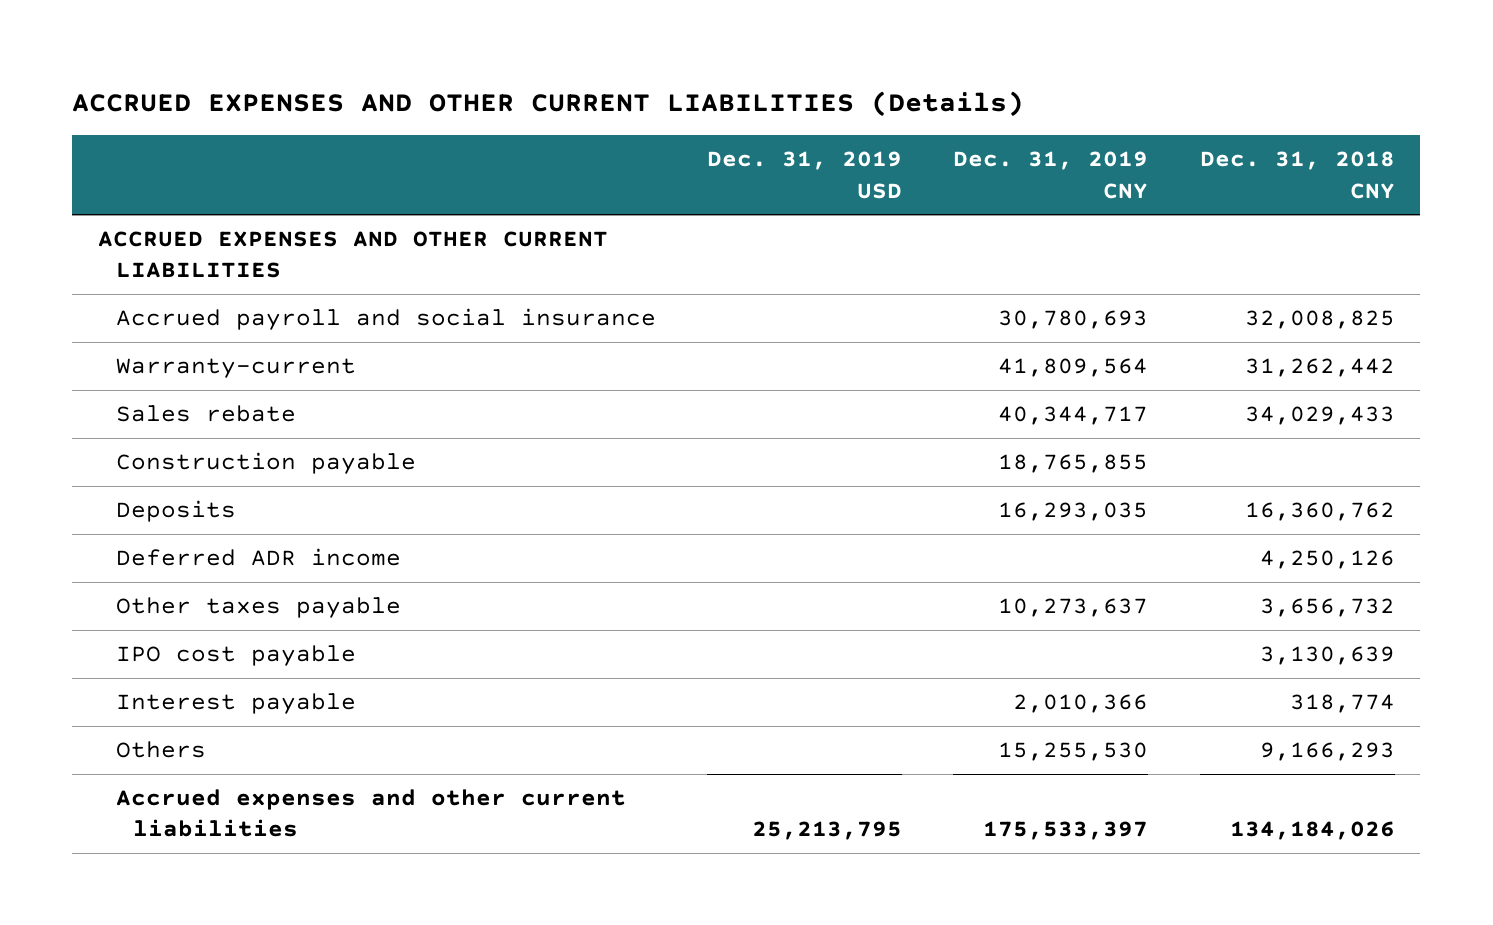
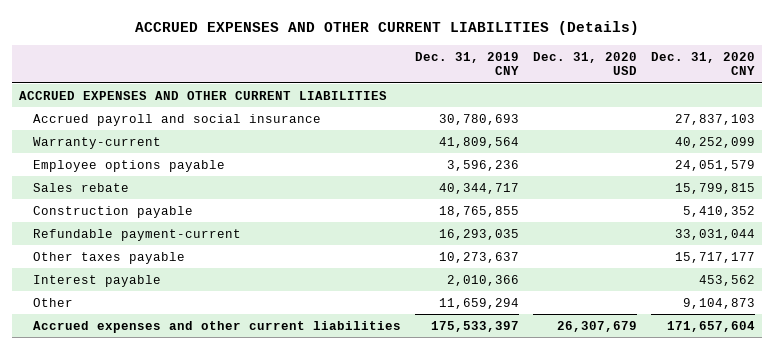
- | Dec. 31, 2019 USD | Dec. 31, 2019 CNY | Dec. 31, 2018 CNY
+ | Dec. 31, 2019 CNY | Dec. 31, 2020 USD | Dec. 31, 2020 CNY
+ Employee options payable | 3,596,236 | | 24,051,579
- Deposits | | 16,293,035 | 16,360,762
- Deferred ADR income | | | 4,250,126
+ Refundable payment-current | 16,293,035 | | 33,031,044
- IPO cost payable | | | 3,130,639
- Others | | 15,255,530 | 9,166,293
+ Other | 11,659,294 | | 9,104,873

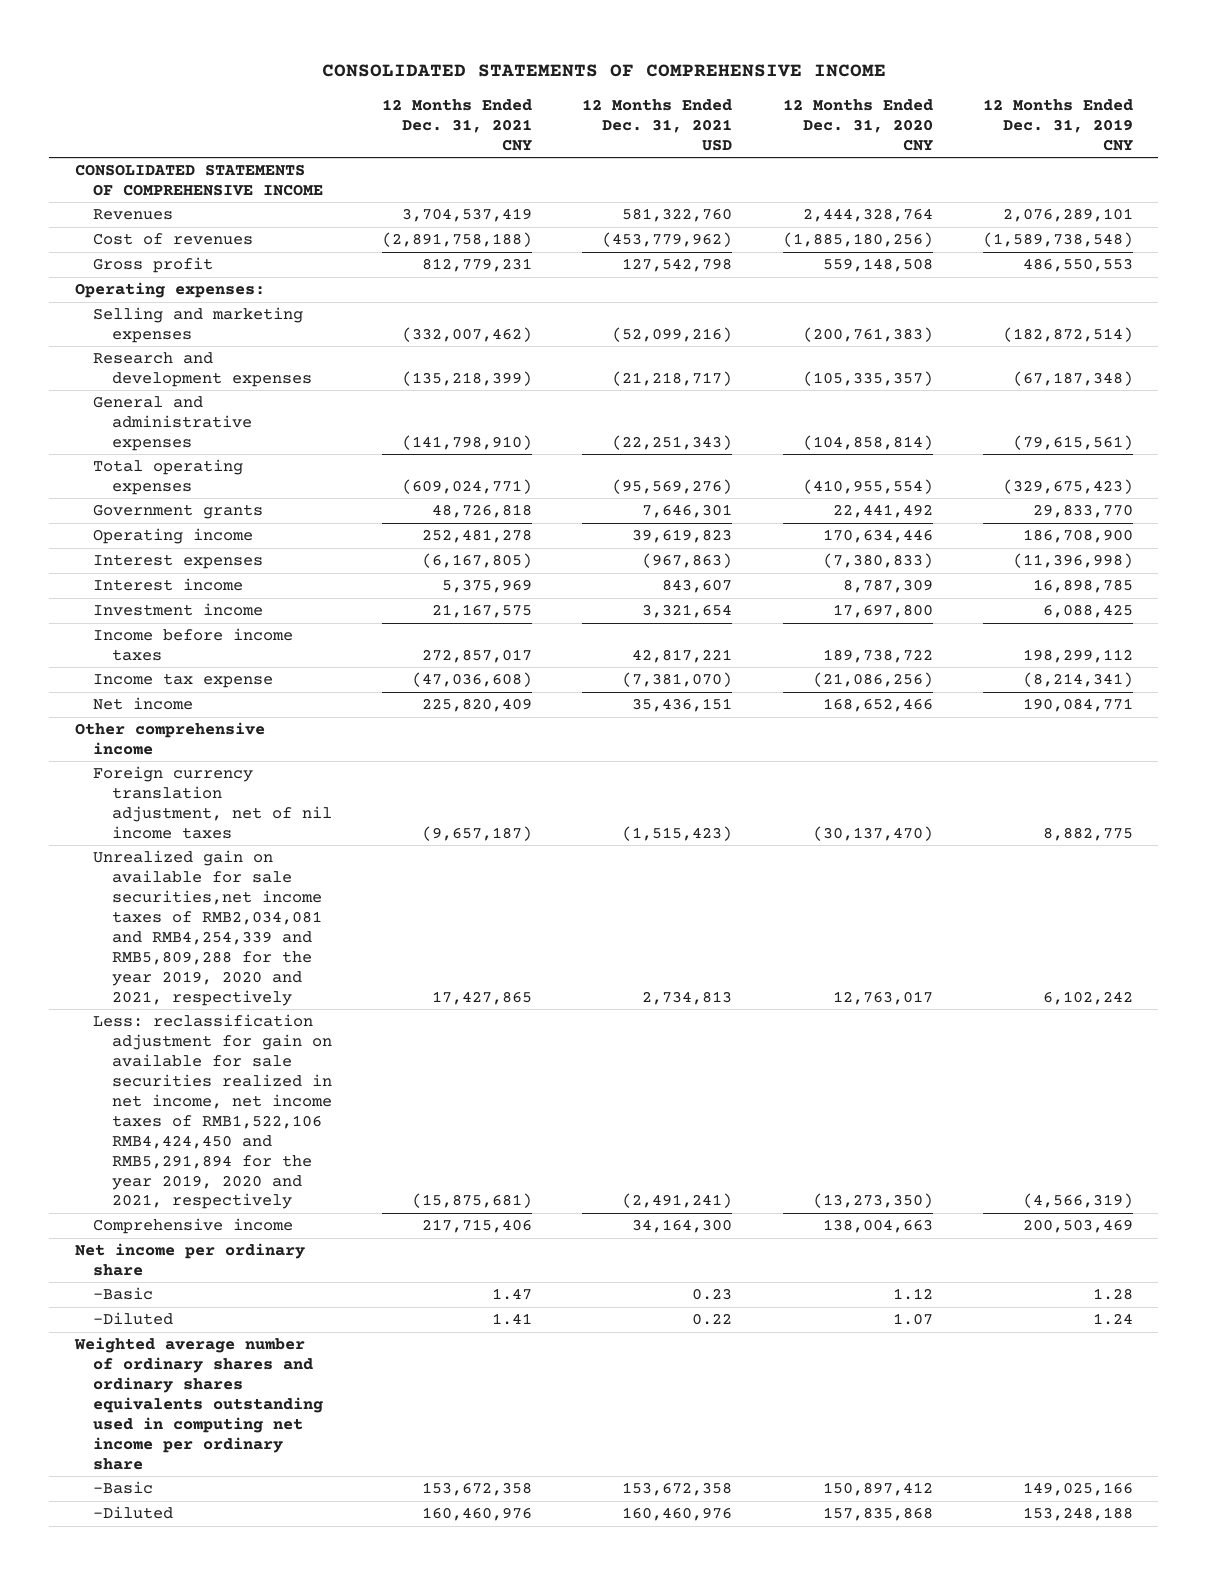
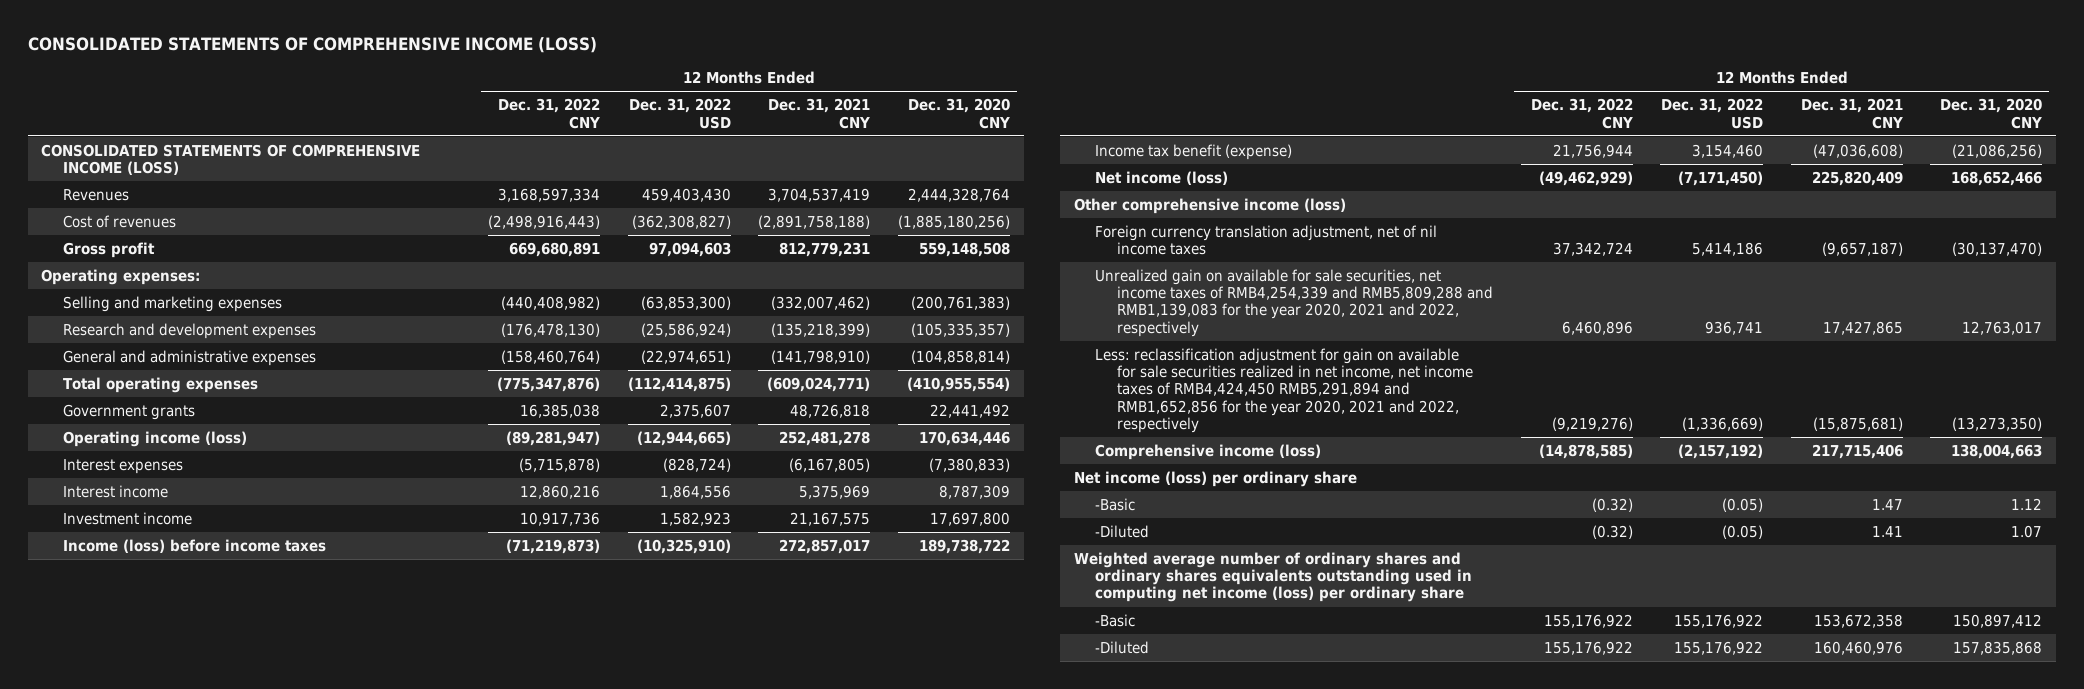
- CONSOLIDATED STATEMENTS OF COMPREHENSIVE INCOME
+ CONSOLIDATED STATEMENTS OF COMPREHENSIVE INCOME (LOSS)
- | 12 Months Ended Dec. 31, 2021 CNY | 12 Months Ended Dec. 31, 2021 USD | 12 Months Ended Dec. 31, 2020 CNY | 12 Months Ended Dec. 31, 2019 CNY
+ | 12 Months Ended Dec. 31, 2022 CNY | 12 Months Ended Dec. 31, 2022 USD | 12 Months Ended Dec. 31, 2021 CNY | 12 Months Ended Dec. 31, 2020 CNY
- CONSOLIDATED STATEMENTS OF COMPREHENSIVE INCOME
+ CONSOLIDATED STATEMENTS OF COMPREHENSIVE INCOME (LOSS)
- Operating income | 252,481,278 | 39,619,823 | 170,634,446 | 186,708,900
+ Operating income (loss) | (89,281,947) | (12,944,665) | 252,481,278 | 170,634,446
- Income before income taxes | 272,857,017 | 42,817,221 | 189,738,722 | 198,299,112
- Income tax expense | (47,036,608) | (7,381,070) | (21,086,256) | (8,214,341)
- Net income | 225,820,409 | 35,436,151 | 168,652,466 | 190,084,771
- Other comprehensive income
+ Income (loss) before income taxes | (71,219,873) | (10,325,910) | 272,857,017 | 189,738,722
+ Income tax benefit (expense) | 21,756,944 | 3,154,460 | (47,036,608) | (21,086,256)
+ Net income (loss) | (49,462,929) | (7,171,450) | 225,820,409 | 168,652,466
+ Other comprehensive income (loss)
- Unrealized gain on available for sale securities,net income taxes of RMB2,034,081 and RMB4,254,339 and RMB5,809,288 for the year 2019, 2020 and 2021, respectively | 17,427,865 | 2,734,813 | 12,763,017 | 6,102,242
- Less: reclassification adjustment for gain on available for sale securities realized in net income, net income taxes of RMB1,522,106 RMB4,424,450 and RMB5,291,894 for the year 2019, 2020 and 2021, respectively | (15,875,681) | (2,491,241) | (13,273,350) | (4,566,319)
- Comprehensive income | 217,715,406 | 34,164,300 | 138,004,663 | 200,503,469
- Net income per ordinary share
+ Unrealized gain on available for sale securities, net income taxes of RMB4,254,339 and RMB5,809,288 and RMB1,139,083 for the year 2020, 2021 and 2022, respectively | 6,460,896 | 936,741 | 17,427,865 | 12,763,017
+ Less: reclassification adjustment for gain on available for sale securities realized in net income, net income taxes of RMB4,424,450 RMB5,291,894 and RMB1,652,856 for the year 2020, 2021 and 2022, respectively | (9,219,276) | (1,336,669) | (15,875,681) | (13,273,350)
+ Comprehensive income (loss) | (14,878,585) | (2,157,192) | 217,715,406 | 138,004,663
+ Net income (loss) per ordinary share
- Weighted average number of ordinary shares and ordinary shares equivalents outstanding used in computing net income per ordinary share
+ Weighted average number of ordinary shares and ordinary shares equivalents outstanding used in computing net income (loss) per ordinary share

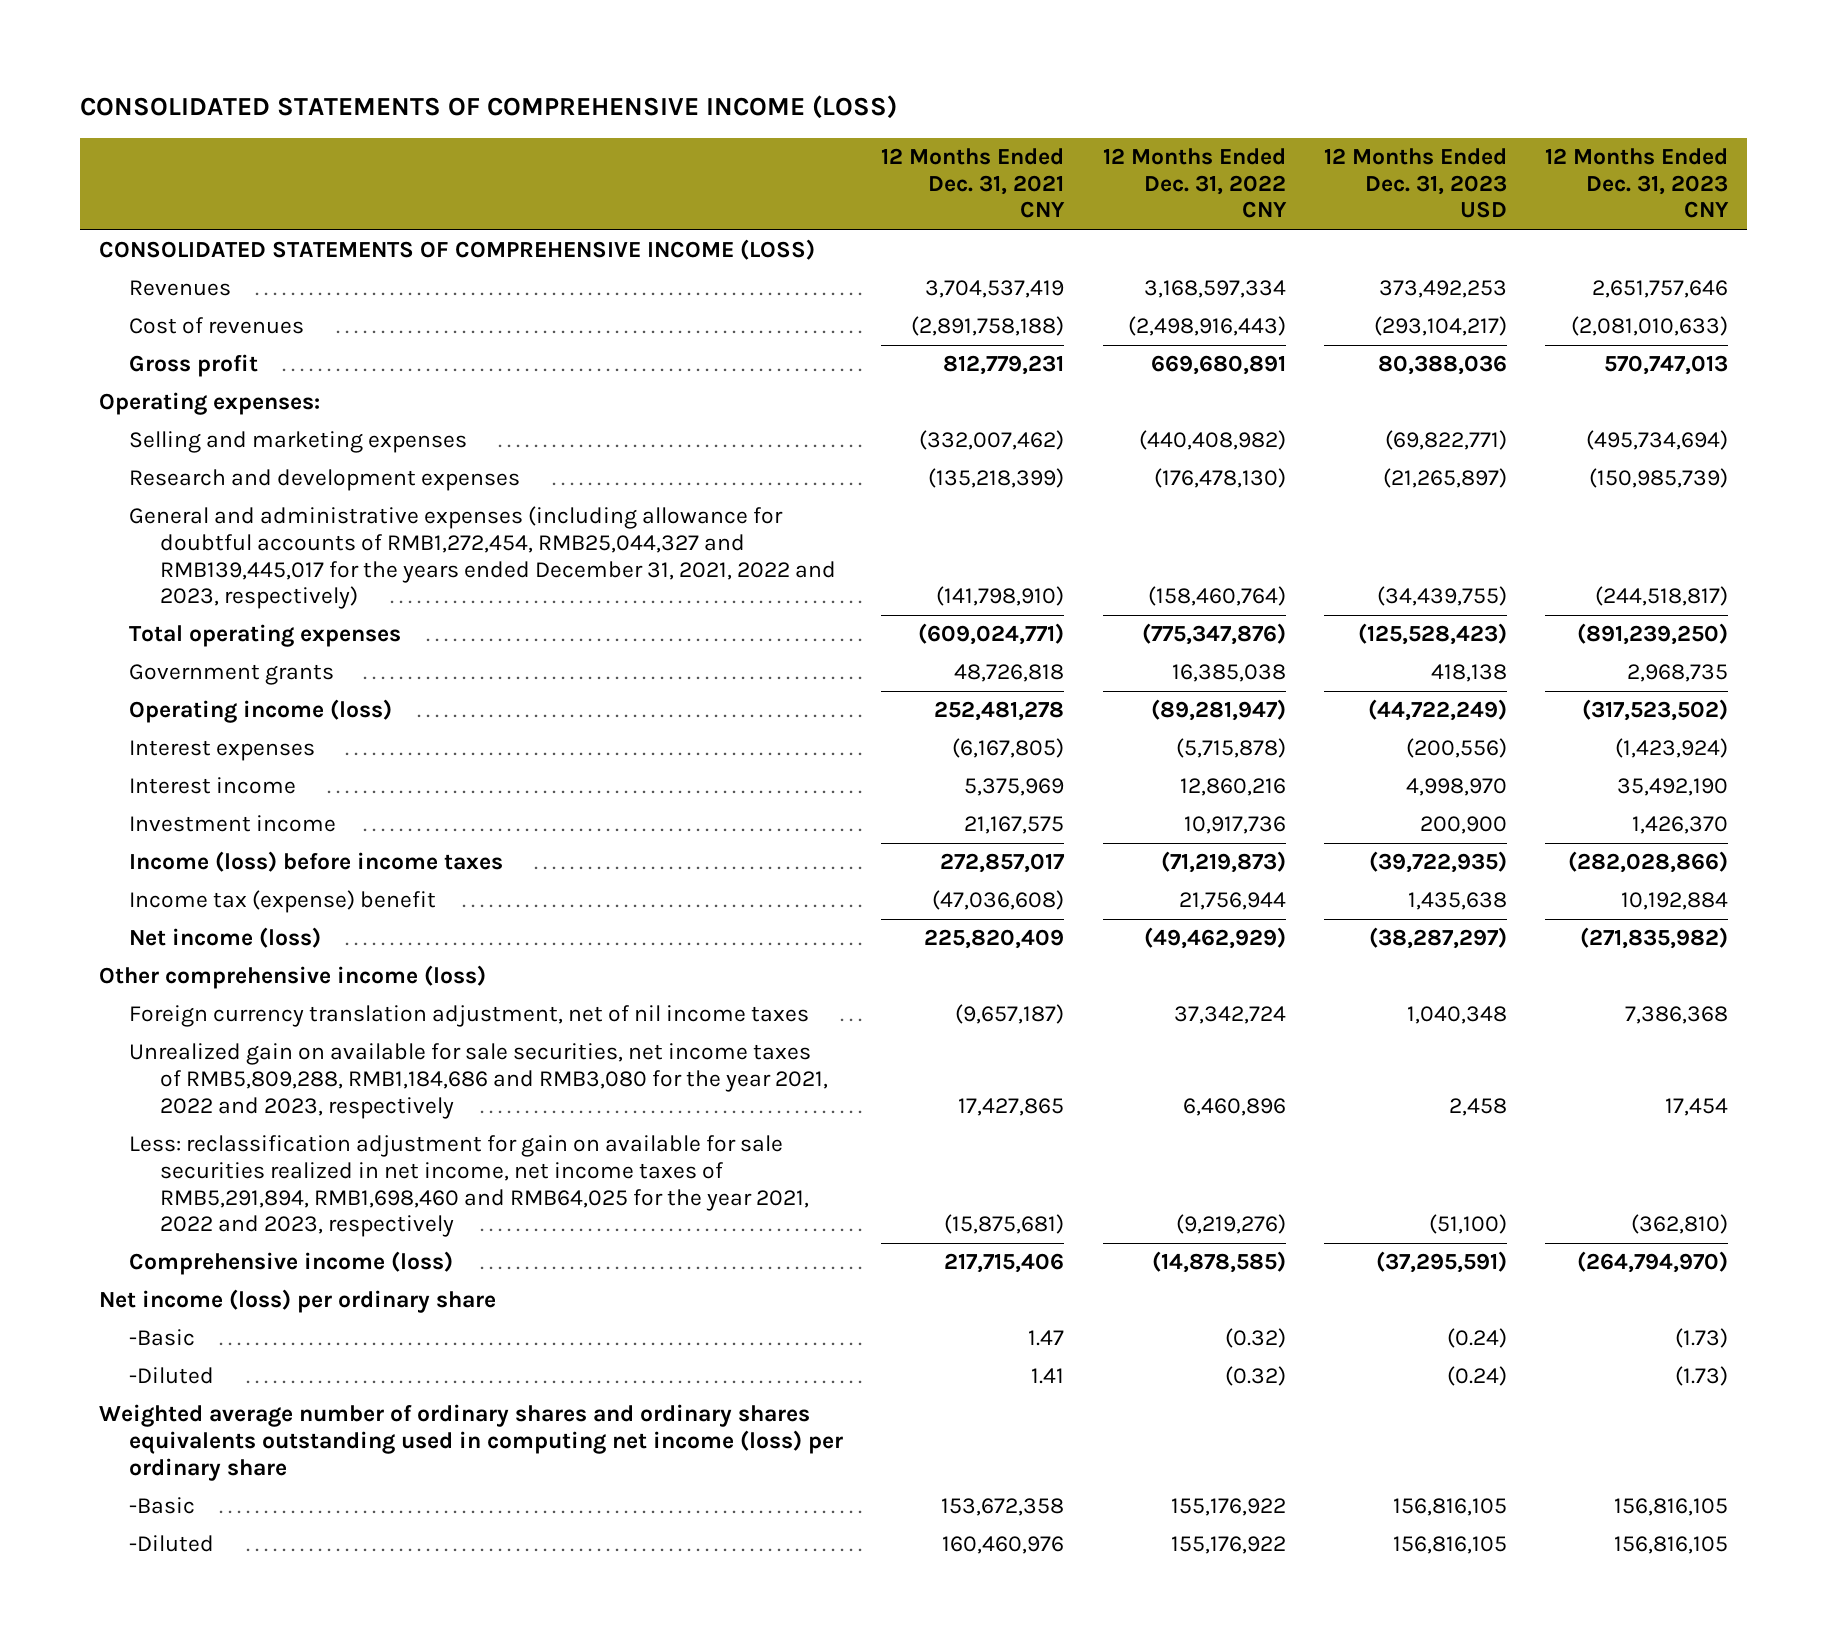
- | 12 Months Ended Dec. 31, 2022 CNY | 12 Months Ended Dec. 31, 2022 USD | 12 Months Ended Dec. 31, 2021 CNY | 12 Months Ended Dec. 31, 2020 CNY
+ | 12 Months Ended Dec. 31, 2021 CNY | 12 Months Ended Dec. 31, 2022 CNY | 12 Months Ended Dec. 31, 2023 USD | 12 Months Ended Dec. 31, 2023 CNY
- General and administrative expenses | (158,460,764) | (22,974,651) | (141,798,910) | (104,858,814)
+ General and administrative expenses (including allowance for doubtful accounts of RMB1,272,454, RMB25,044,327 and RMB139,445,017 for the years ended December 31, 2021, 2022 and 2023, respectively) | (141,798,910) | (158,460,764) | (34,439,755) | (244,518,817)
- Income tax benefit (expense) | 21,756,944 | 3,154,460 | (47,036,608) | (21,086,256)
+ Income tax (expense) benefit | (47,036,608) | 21,756,944 | 1,435,638 | 10,192,884
- Unrealized gain on available for sale securities, net income taxes of RMB4,254,339 and RMB5,809,288 and RMB1,139,083 for the year 2020, 2021 and 2022, respectively | 6,460,896 | 936,741 | 17,427,865 | 12,763,017
- Less: reclassification adjustment for gain on available for sale securities realized in net income, net income taxes of RMB4,424,450 RMB5,291,894 and RMB1,652,856 for the year 2020, 2021 and 2022, respectively | (9,219,276) | (1,336,669) | (15,875,681) | (13,273,350)
+ Unrealized gain on available for sale securities, net income taxes of RMB5,809,288, RMB1,184,686 and RMB3,080 for the year 2021, 2022 and 2023, respectively | 17,427,865 | 6,460,896 | 2,458 | 17,454
+ Less: reclassification adjustment for gain on available for sale securities realized in net income, net income taxes of RMB5,291,894, RMB1,698,460 and RMB64,025 for the year 2021, 2022 and 2023, respectively | (15,875,681) | (9,219,276) | (51,100) | (362,810)

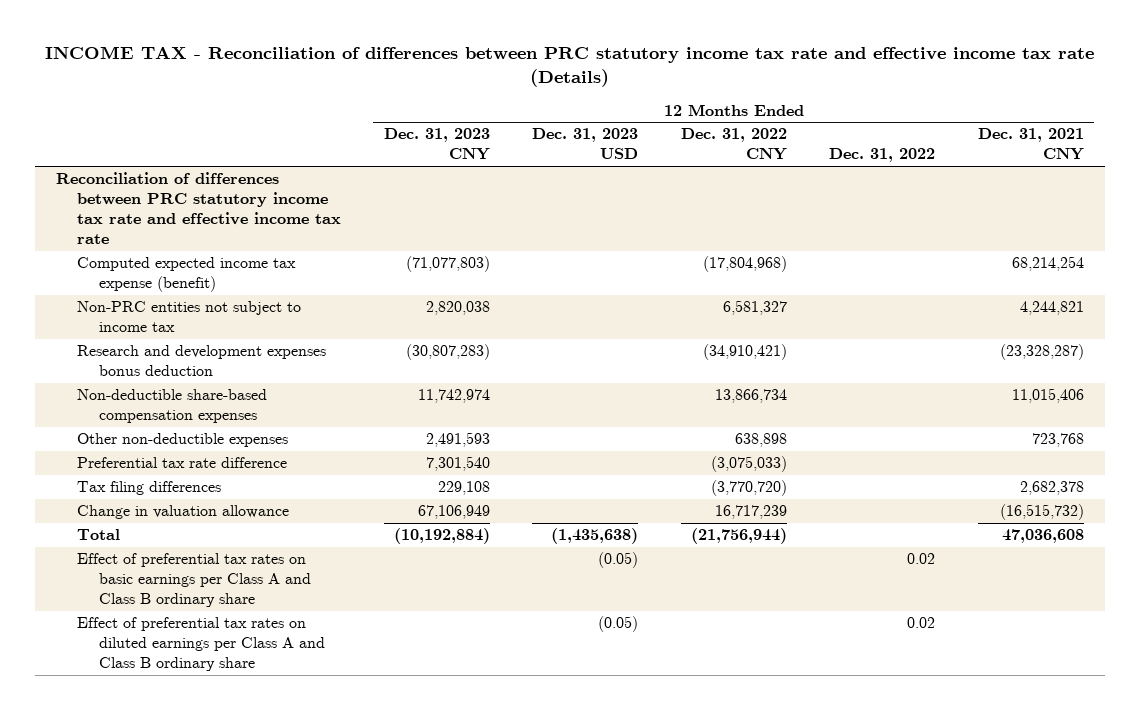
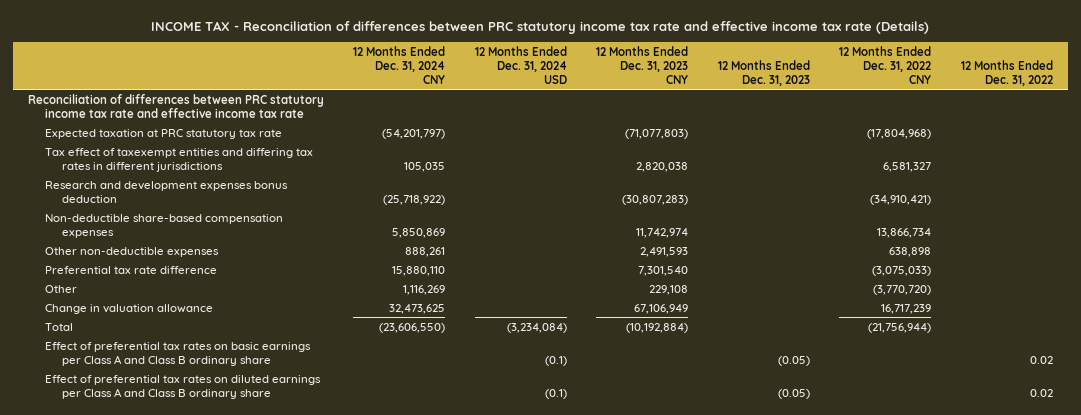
- | 12 Months Ended Dec. 31, 2023 CNY | 12 Months Ended Dec. 31, 2023 USD | 12 Months Ended Dec. 31, 2022 CNY | 12 Months Ended Dec. 31, 2022 | 12 Months Ended Dec. 31, 2021 CNY
+ | 12 Months Ended Dec. 31, 2024 CNY | 12 Months Ended Dec. 31, 2024 USD | 12 Months Ended Dec. 31, 2023 CNY | 12 Months Ended Dec. 31, 2023 | 12 Months Ended Dec. 31, 2022 CNY | 12 Months Ended Dec. 31, 2022
- Computed expected income tax expense (benefit) | (71,077,803) | | (17,804,968) | | 68,214,254
- Non-PRC entities not subject to income tax | 2,820,038 | | 6,581,327 | | 4,244,821
+ Expected taxation at PRC statutory tax rate | (54,201,797) | | (71,077,803) | | (17,804,968) |
+ Tax effect of taxexempt entities and differing tax rates in different jurisdictions | 105,035 | | 2,820,038 | | 6,581,327 |
- Tax filing differences | 229,108 | | (3,770,720) | | 2,682,378
+ Other | 1,116,269 | | 229,108 | | (3,770,720) |

